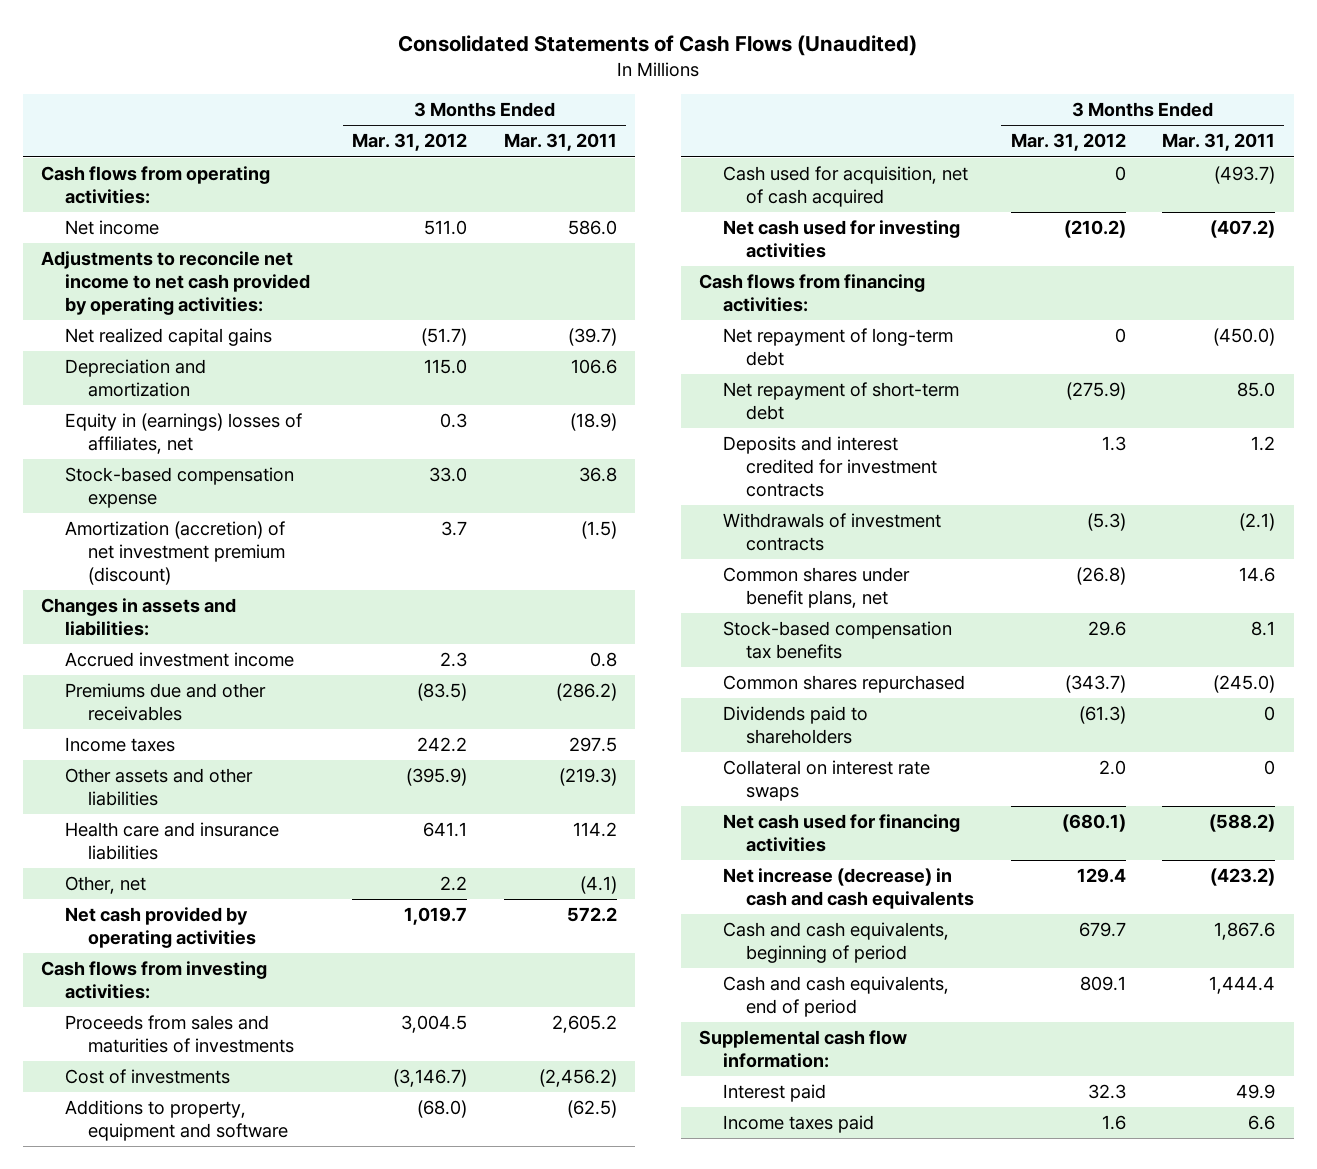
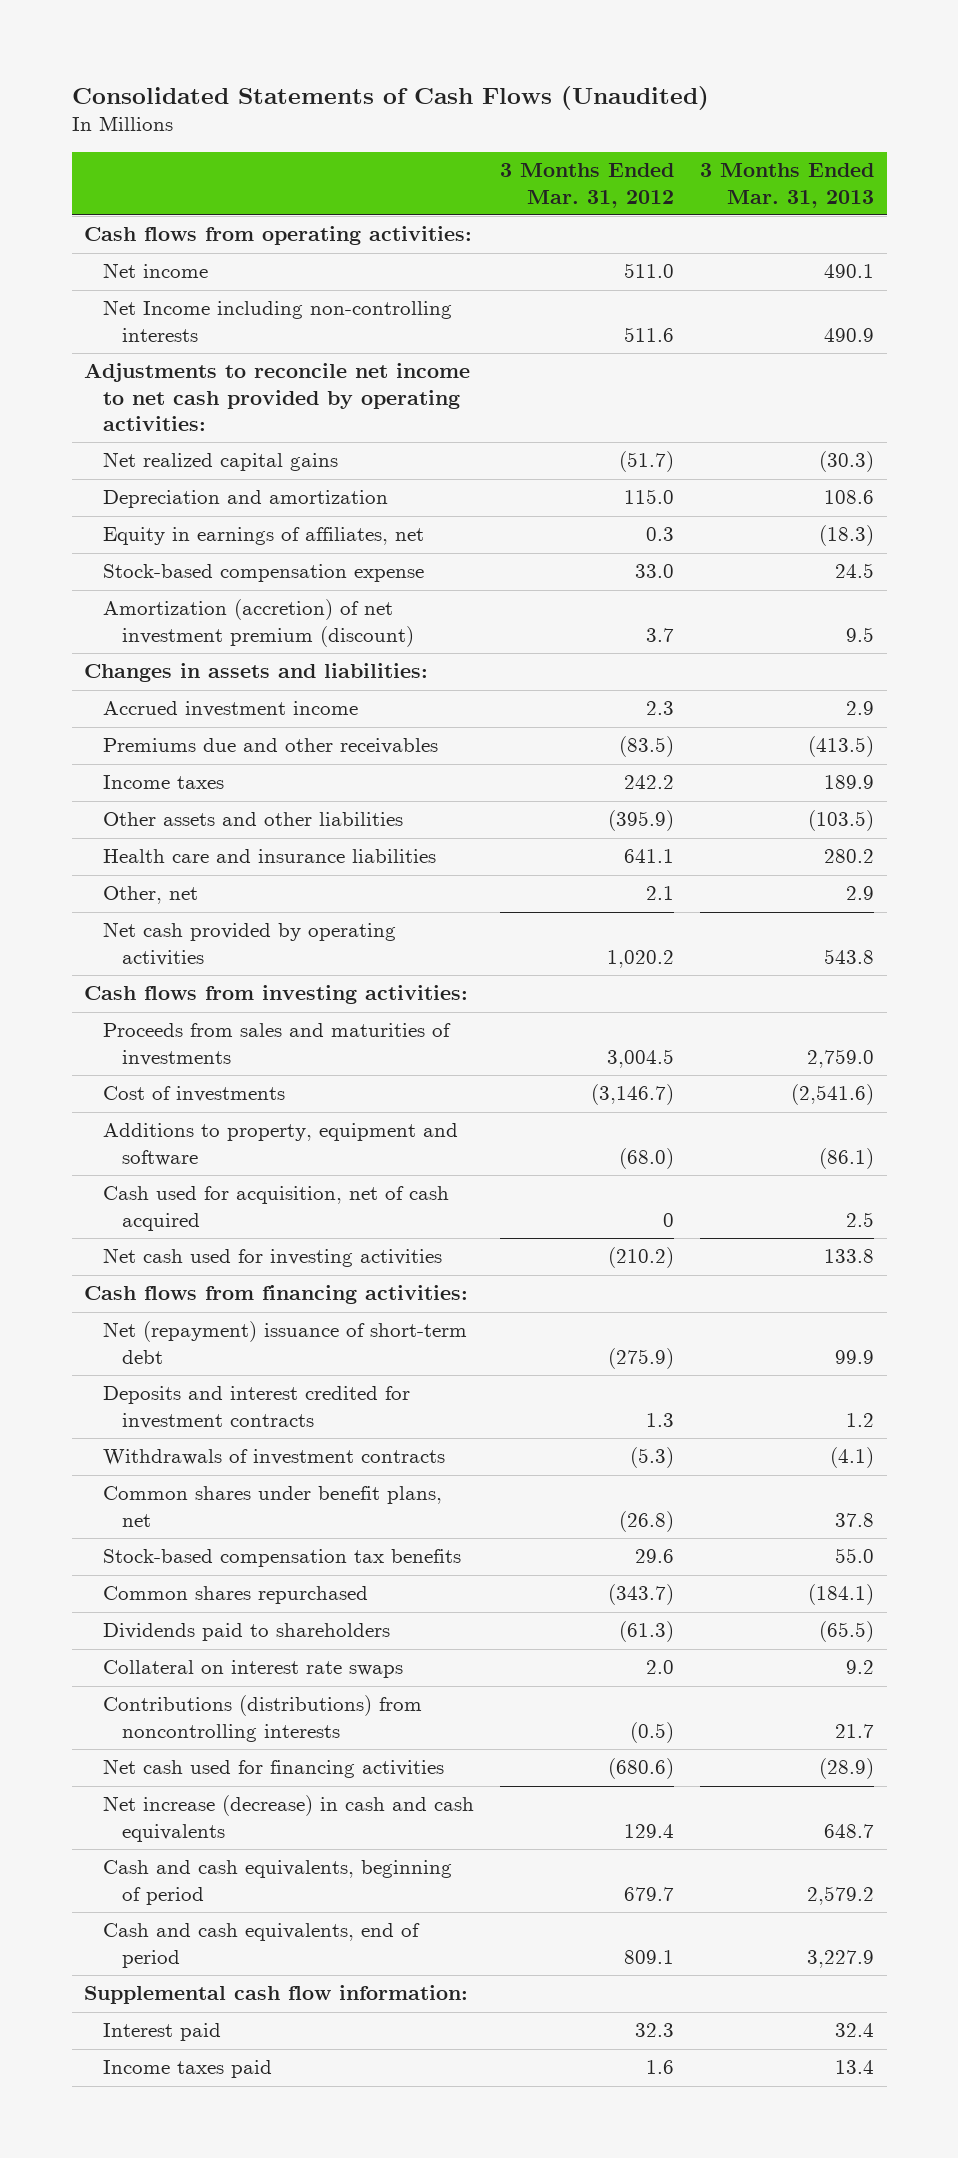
- | 3 Months Ended Mar. 31, 2012 | 3 Months Ended Mar. 31, 2011
+ | 3 Months Ended Mar. 31, 2012 | 3 Months Ended Mar. 31, 2013
+ Net Income including non-controlling interests | 511.6 | 490.9
- Equity in (earnings) losses of affiliates, net | 0.3 | (18.9)
+ Equity in earnings of affiliates, net | 0.3 | (18.3)
- Other, net | 2.2 | (4.1)
- Net cash provided by operating activities | 1,019.7 | 572.2
+ Other, net | 2.1 | 2.9
+ Net cash provided by operating activities | 1,020.2 | 543.8
- Net repayment of long-term debt | 0 | (450.0)
- Net repayment of short-term debt | (275.9) | 85.0
+ Net (repayment) issuance of short-term debt | (275.9) | 99.9
- Net cash used for financing activities | (680.1) | (588.2)
+ Contributions (distributions) from noncontrolling interests | (0.5) | 21.7
+ Net cash used for financing activities | (680.6) | (28.9)

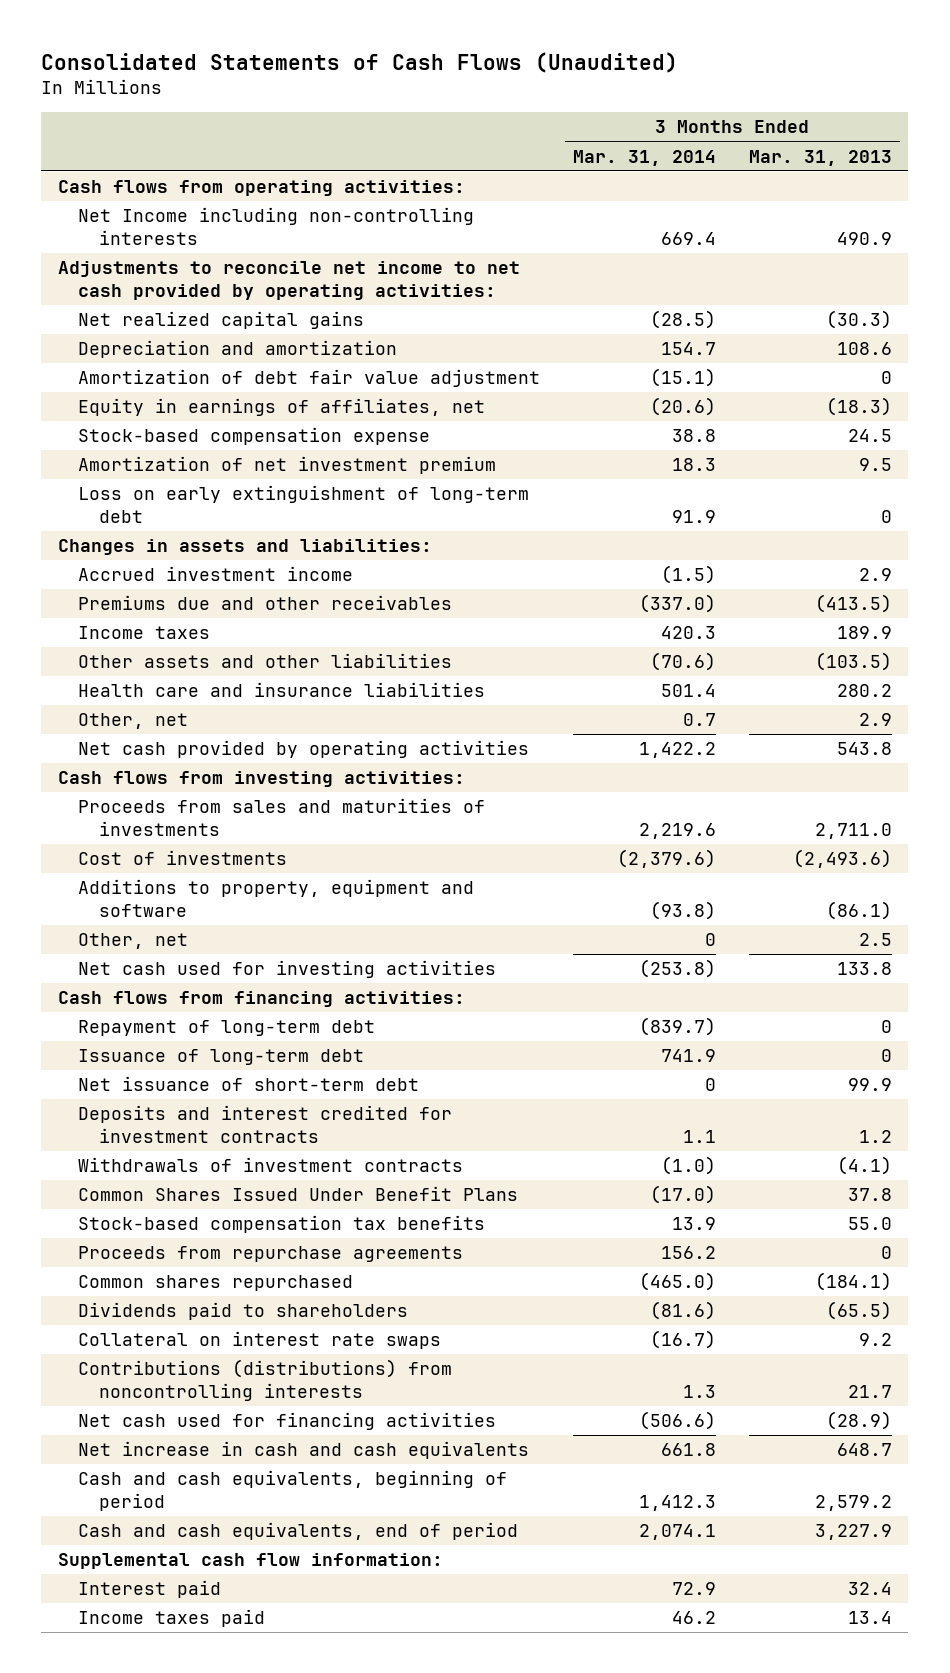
- | 3 Months Ended Mar. 31, 2012 | 3 Months Ended Mar. 31, 2013
+ | 3 Months Ended Mar. 31, 2014 | 3 Months Ended Mar. 31, 2013
- Net income | 511.0 | 490.1
+ Amortization of debt fair value adjustment | (15.1) | 0
- Amortization (accretion) of net investment premium (discount) | 3.7 | 9.5
+ Amortization of net investment premium | 18.3 | 9.5
+ Loss on early extinguishment of long-term debt | 91.9 | 0
- Proceeds from sales and maturities of investments | 3,004.5 | 2,759.0
- Cost of investments | (3,146.7) | (2,541.6)
+ Proceeds from sales and maturities of investments | 2,219.6 | 2,711.0
+ Cost of investments | (2,379.6) | (2,493.6)
- Cash used for acquisition, net of cash acquired | 0 | 2.5
+ Other, net | 0 | 2.5
- Net (repayment) issuance of short-term debt | (275.9) | 99.9
+ Repayment of long-term debt | (839.7) | 0
+ Issuance of long-term debt | 741.9 | 0
+ Net issuance of short-term debt | 0 | 99.9
- Common shares under benefit plans, net | (26.8) | 37.8
+ Common Shares Issued Under Benefit Plans | (17.0) | 37.8
+ Proceeds from repurchase agreements | 156.2 | 0
- Net increase (decrease) in cash and cash equivalents | 129.4 | 648.7
+ Net increase in cash and cash equivalents | 661.8 | 648.7

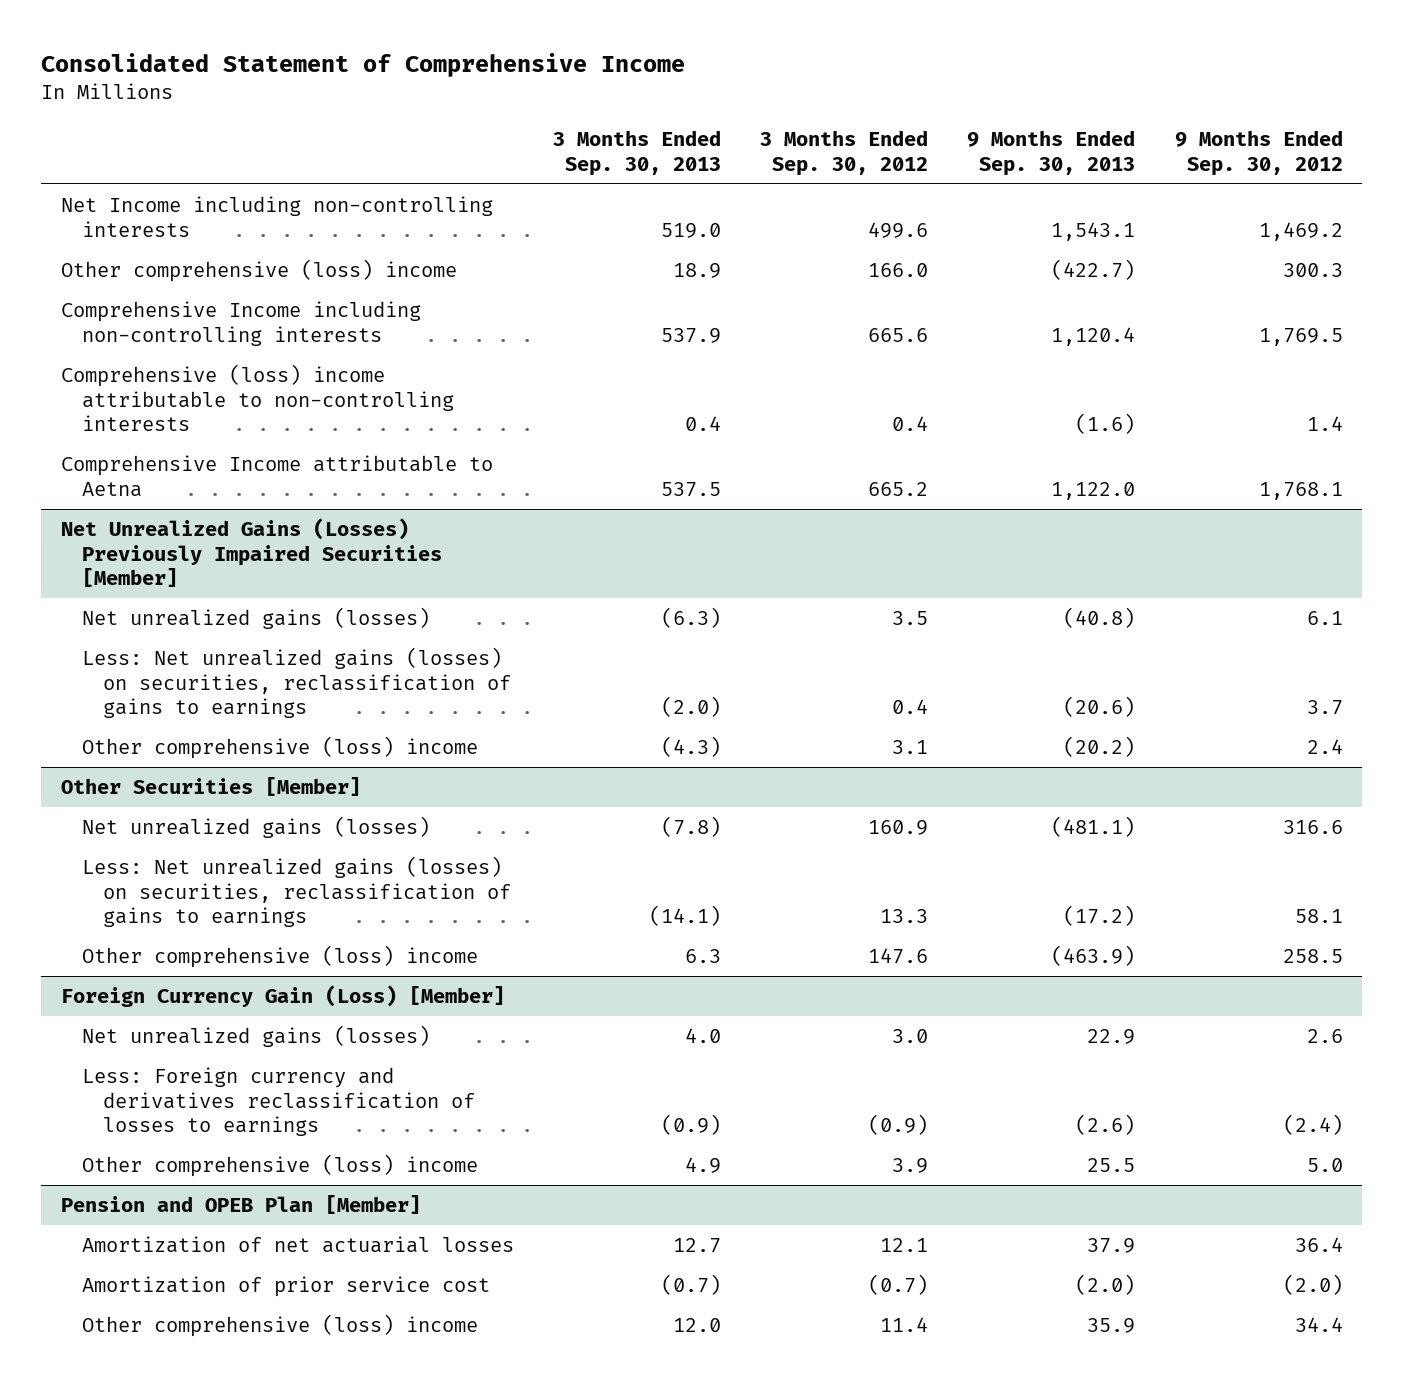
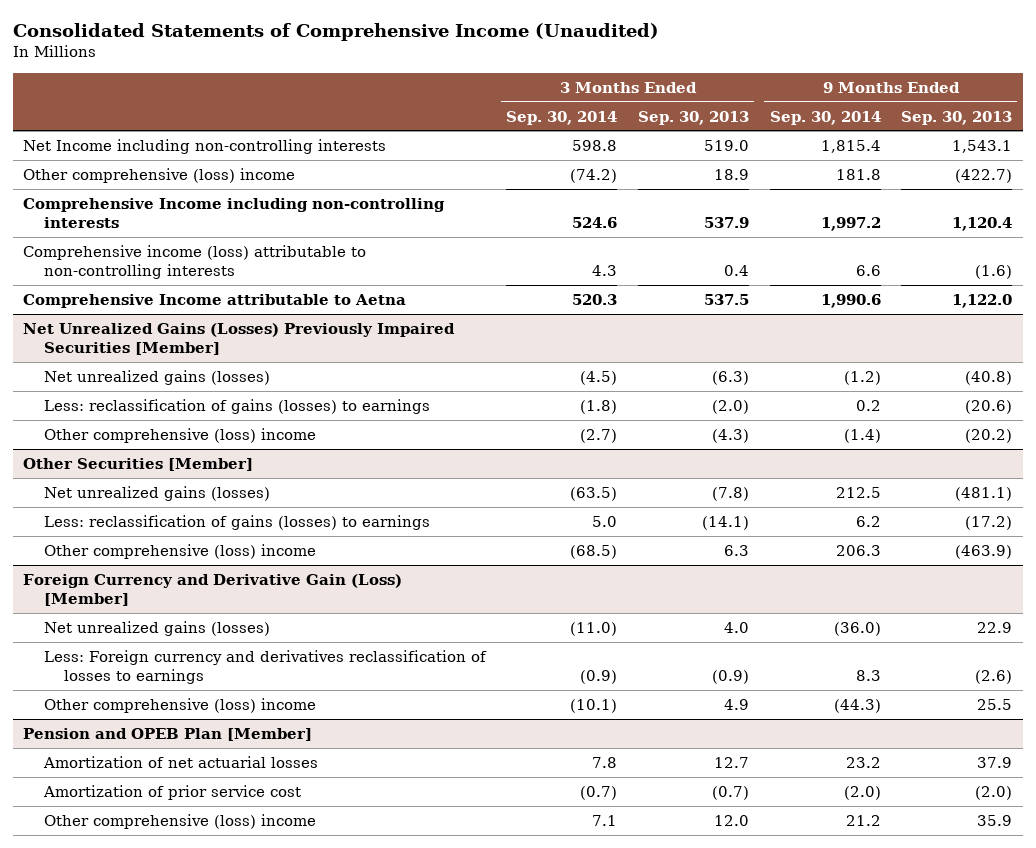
- Consolidated Statement of Comprehensive Income
+ Consolidated Statements of Comprehensive Income (Unaudited)
- | 3 Months Ended Sep. 30, 2013 | 3 Months Ended Sep. 30, 2012 | 9 Months Ended Sep. 30, 2013 | 9 Months Ended Sep. 30, 2012
+ | 3 Months Ended Sep. 30, 2014 | 3 Months Ended Sep. 30, 2013 | 9 Months Ended Sep. 30, 2014 | 9 Months Ended Sep. 30, 2013
- Comprehensive (loss) income attributable to non-controlling interests | 0.4 | 0.4 | (1.6) | 1.4
+ Comprehensive income (loss) attributable to non-controlling interests | 4.3 | 0.4 | 6.6 | (1.6)
@ Net Unrealized Gains (Losses) Previously Impaired Securities [Member]
- Less: Net unrealized gains (losses) on securities, reclassification of gains to earnings | (2.0) | 0.4 | (20.6) | 3.7
+ Less: reclassification of gains (losses) to earnings | (1.8) | (2.0) | 0.2 | (20.6)
@ Other Securities [Member]
- Less: Net unrealized gains (losses) on securities, reclassification of gains to earnings | (14.1) | 13.3 | (17.2) | 58.1
+ Less: reclassification of gains (losses) to earnings | 5.0 | (14.1) | 6.2 | (17.2)
- Foreign Currency Gain (Loss) [Member]
+ Foreign Currency and Derivative Gain (Loss) [Member]

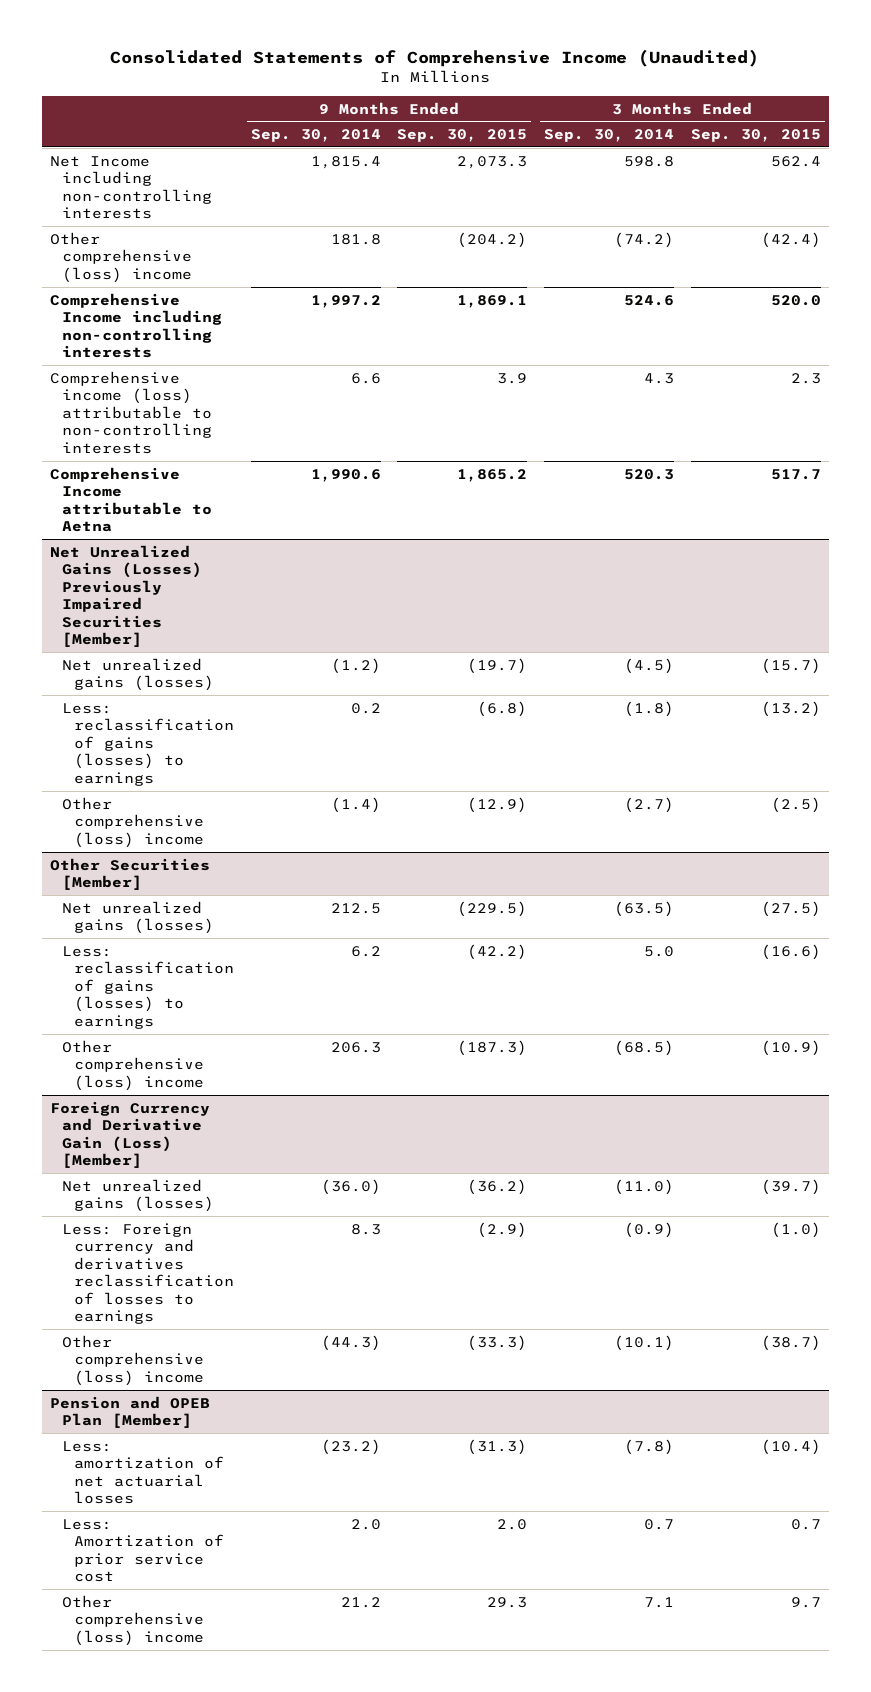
- | 3 Months Ended Sep. 30, 2014 | 3 Months Ended Sep. 30, 2013 | 9 Months Ended Sep. 30, 2014 | 9 Months Ended Sep. 30, 2013
+ | 9 Months Ended Sep. 30, 2014 | 9 Months Ended Sep. 30, 2015 | 3 Months Ended Sep. 30, 2014 | 3 Months Ended Sep. 30, 2015
@ Pension and OPEB Plan [Member]
- Amortization of net actuarial losses | 7.8 | 12.7 | 23.2 | 37.9
- Amortization of prior service cost | (0.7) | (0.7) | (2.0) | (2.0)
+ Less: amortization of net actuarial losses | (23.2) | (31.3) | (7.8) | (10.4)
+ Less: Amortization of prior service cost | 2.0 | 2.0 | 0.7 | 0.7

